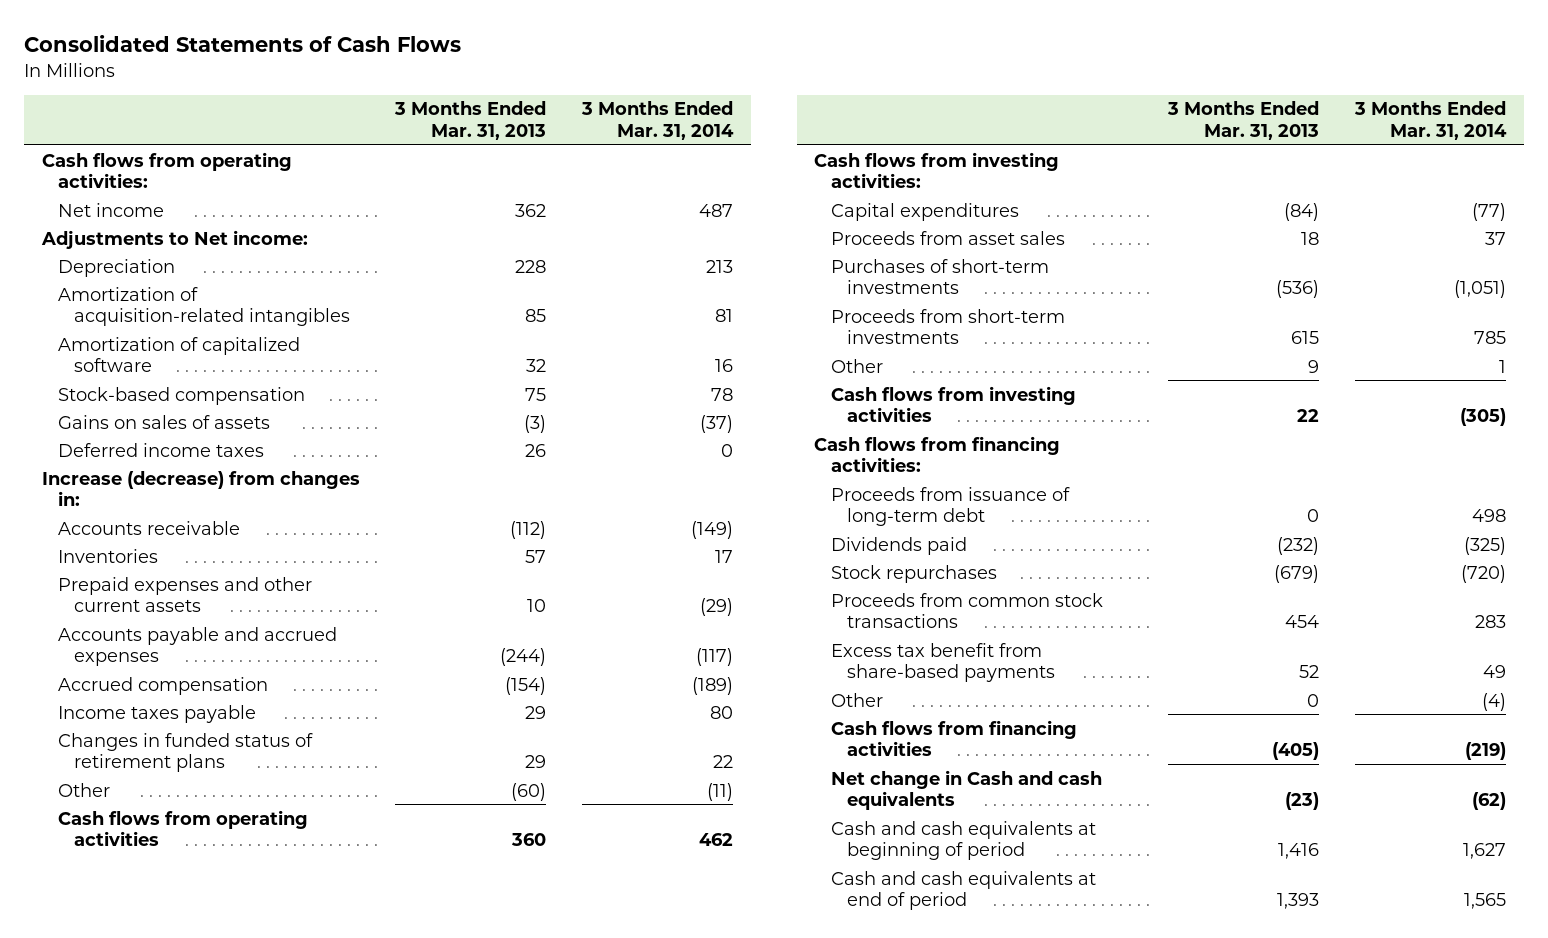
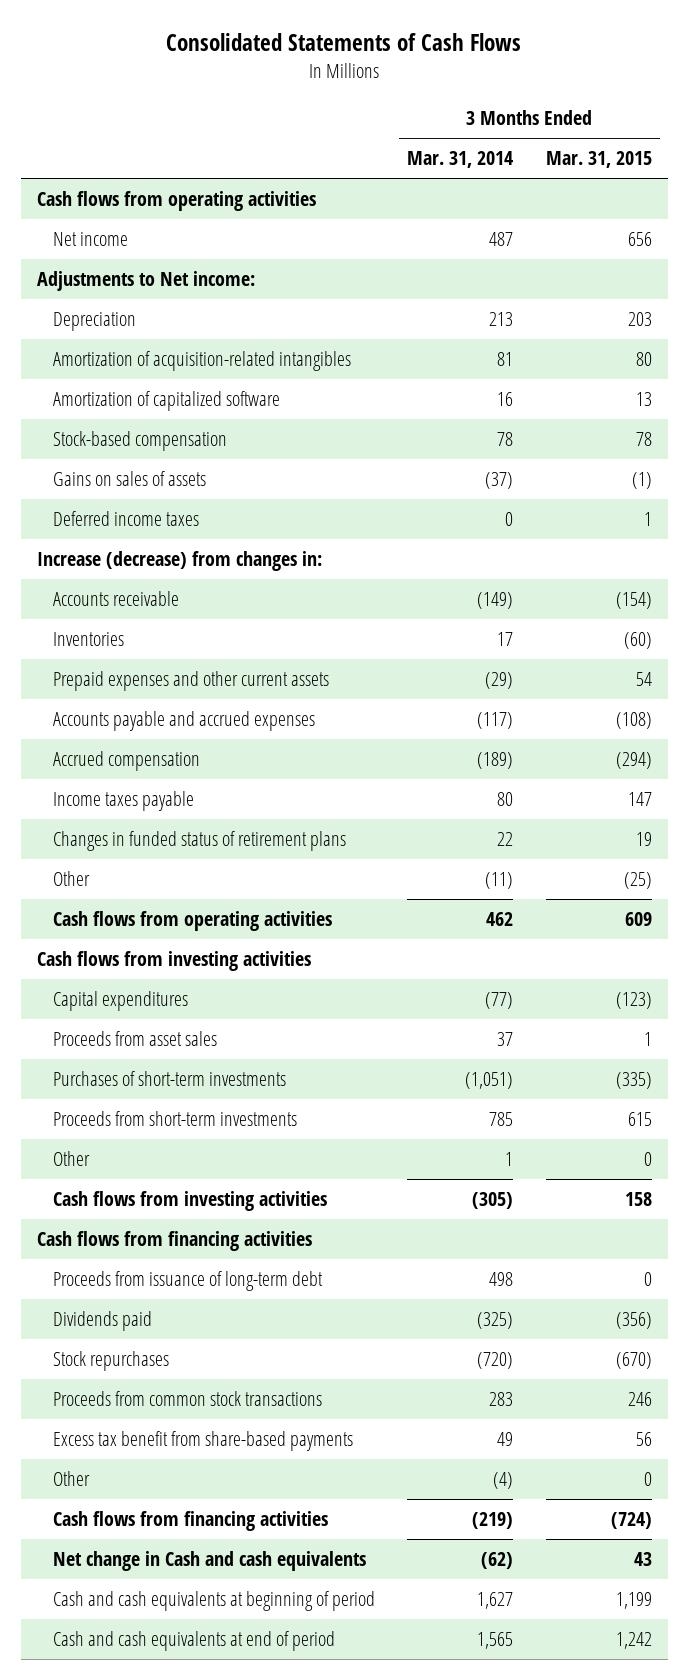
- | 3 Months Ended Mar. 31, 2013 | 3 Months Ended Mar. 31, 2014
+ | 3 Months Ended Mar. 31, 2014 | 3 Months Ended Mar. 31, 2015
- Cash flows from operating activities:
+ Cash flows from operating activities
- Cash flows from investing activities:
+ Cash flows from investing activities
- Cash flows from financing activities:
+ Cash flows from financing activities

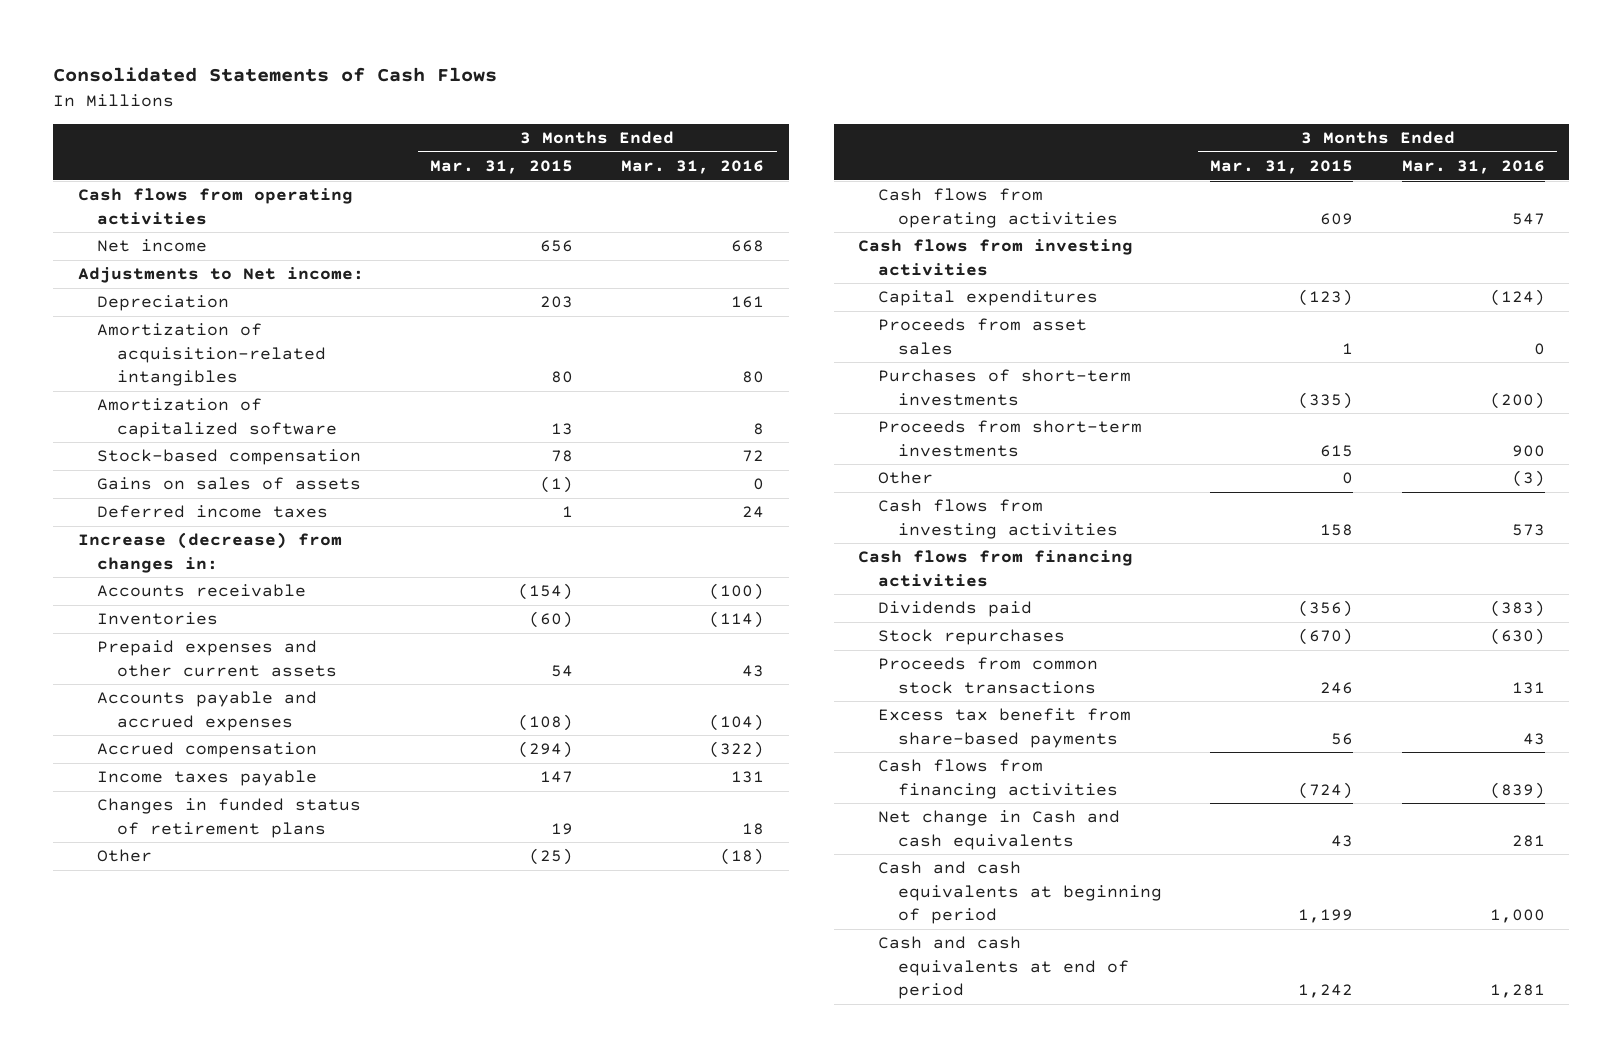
- | 3 Months Ended Mar. 31, 2014 | 3 Months Ended Mar. 31, 2015
+ | 3 Months Ended Mar. 31, 2015 | 3 Months Ended Mar. 31, 2016
- Proceeds from issuance of long-term debt | 498 | 0
- Other | (4) | 0

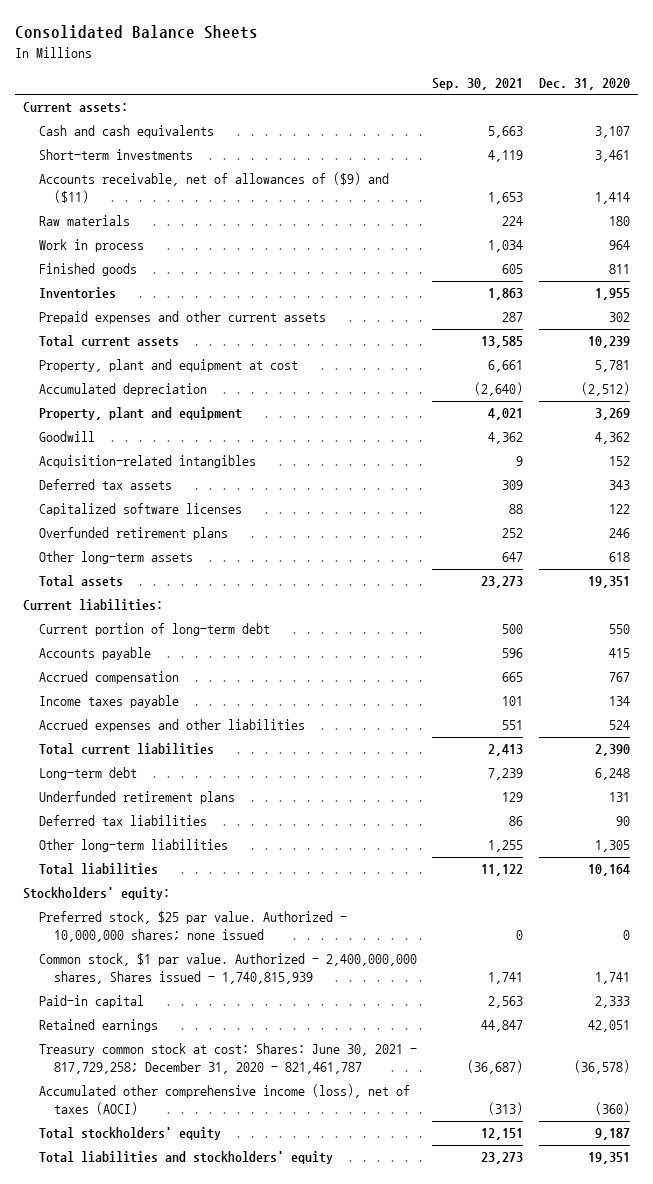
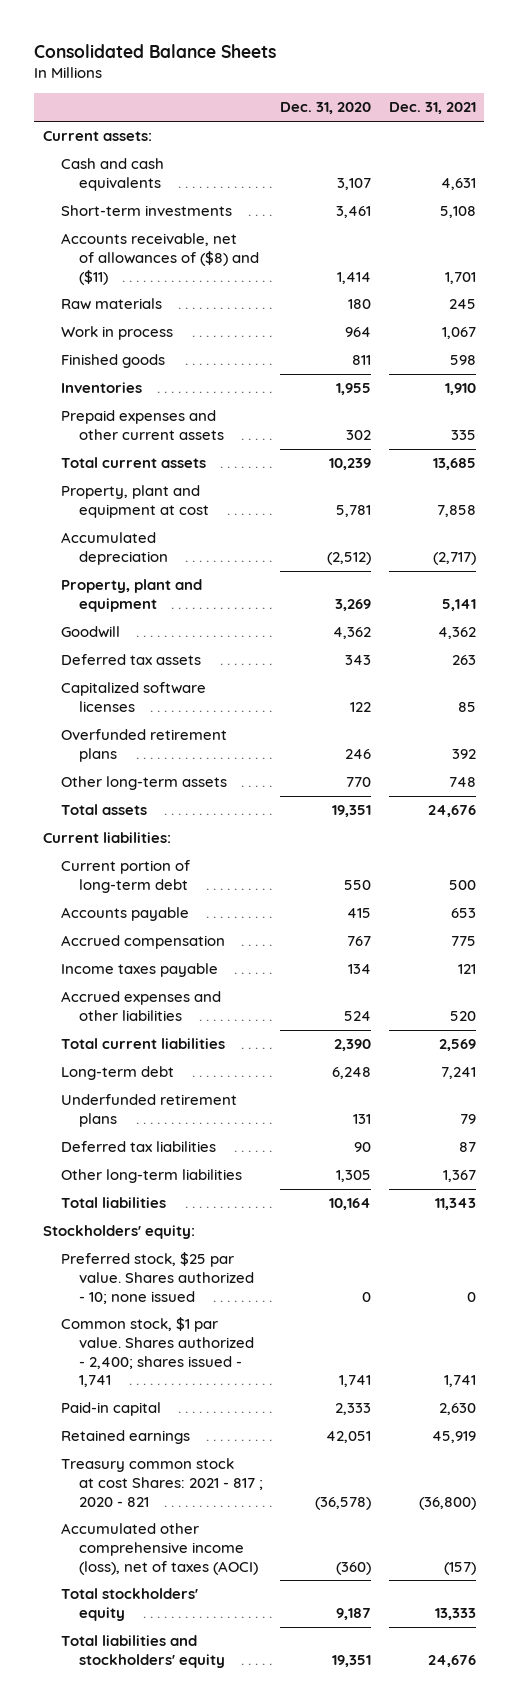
- | Sep. 30, 2021 | Dec. 31, 2020
+ | Dec. 31, 2020 | Dec. 31, 2021
- Accounts receivable, net of allowances of ($9) and ($11) | 1,653 | 1,414
+ Accounts receivable, net of allowances of ($8) and ($11) | 1,414 | 1,701
- Acquisition-related intangibles | 9 | 152
- Other long-term assets | 647 | 618
+ Other long-term assets | 770 | 748
- Preferred stock, $25 par value. Authorized - 10,000,000 shares; none issued | 0 | 0
- Common stock, $1 par value. Authorized - 2,400,000,000 shares, Shares issued - 1,740,815,939 | 1,741 | 1,741
+ Preferred stock, $25 par value. Shares authorized - 10; none issued | 0 | 0
+ Common stock, $1 par value. Shares authorized - 2,400; shares issued - 1,741 | 1,741 | 1,741
- Treasury common stock at cost: Shares: June 30, 2021 - 817,729,258; December 31, 2020 - 821,461,787 | (36,687) | (36,578)
+ Treasury common stock at cost Shares: 2021 - 817 ; 2020 - 821 | (36,578) | (36,800)

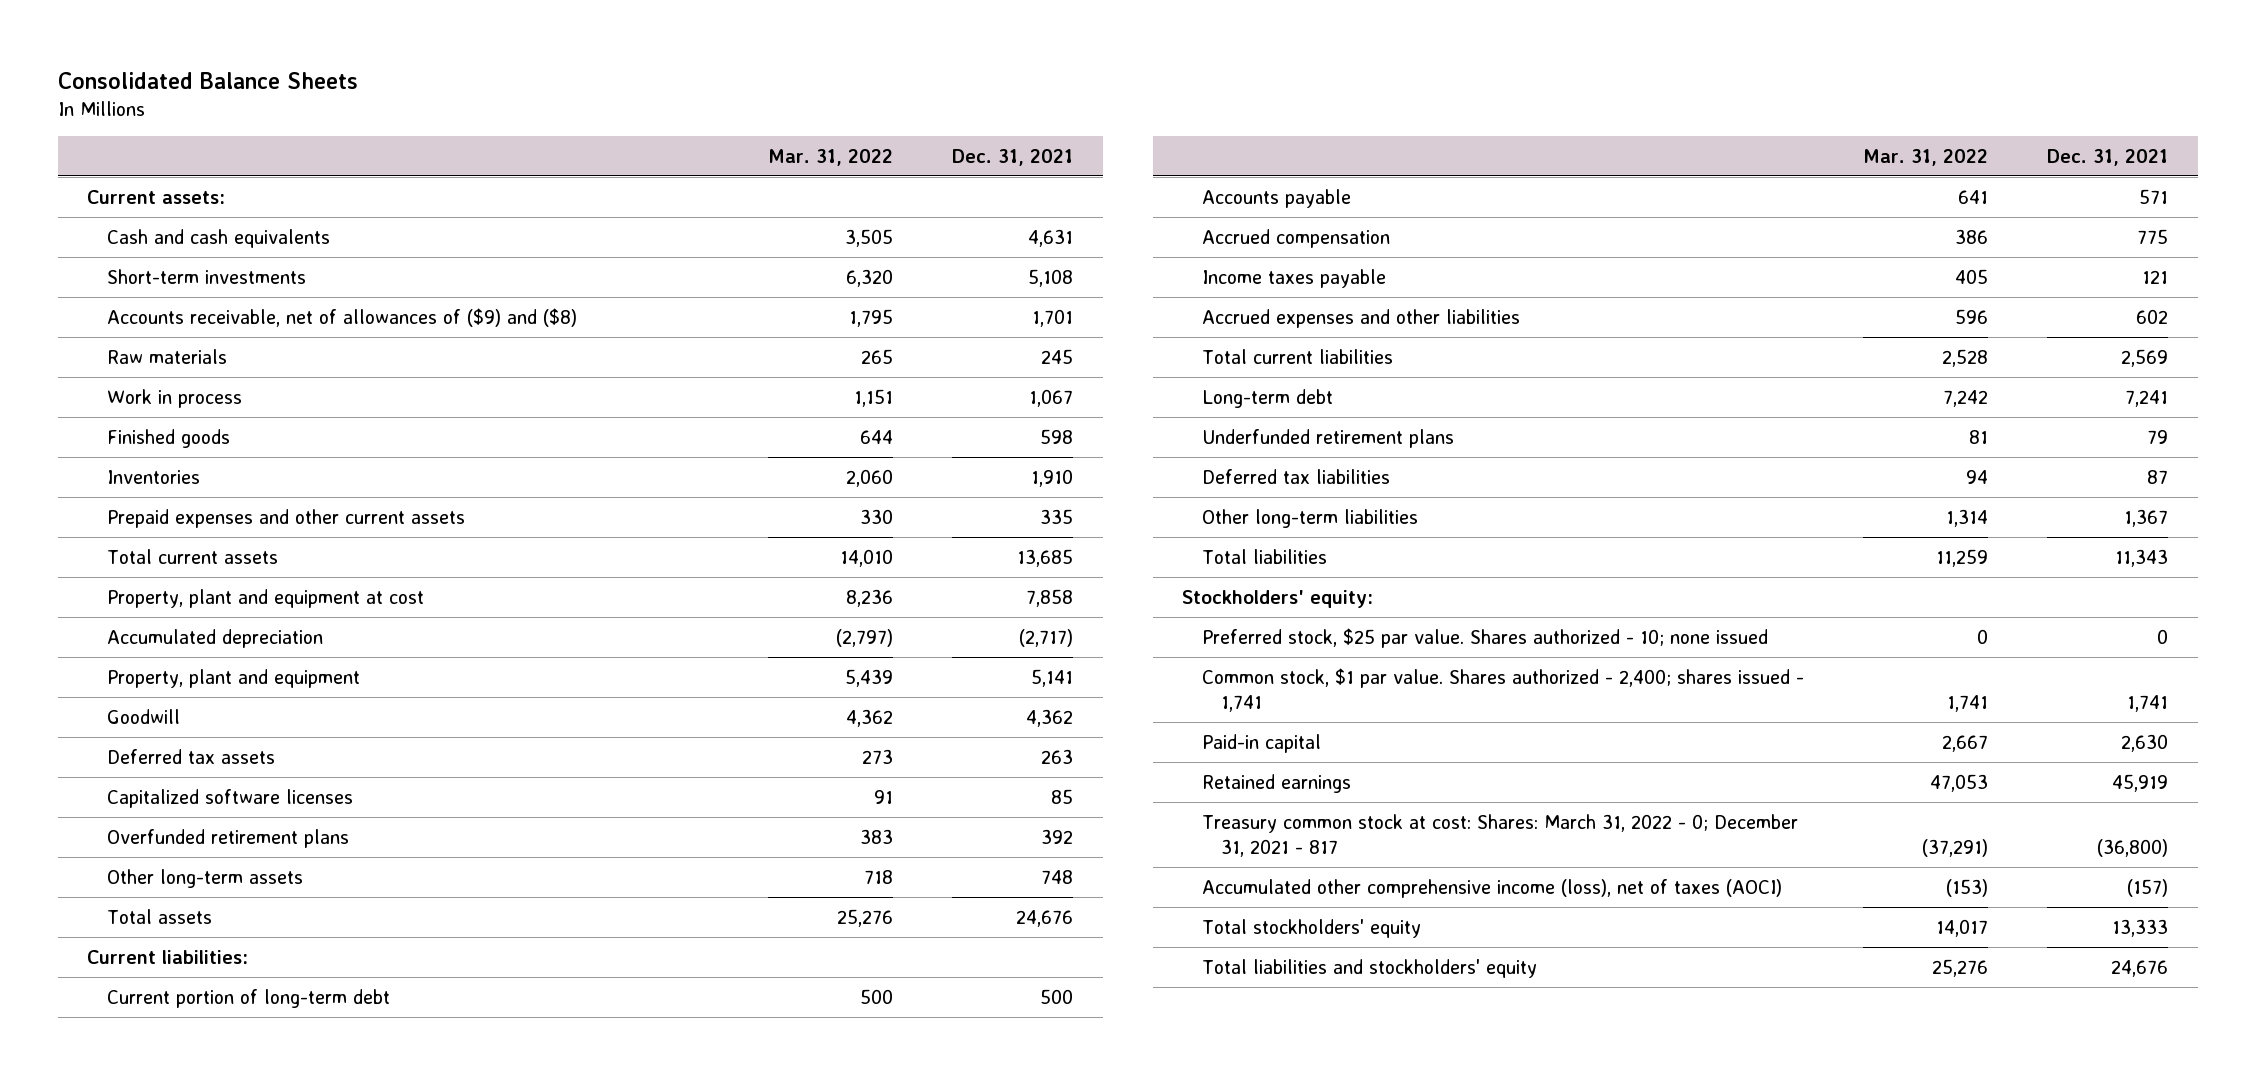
- | Dec. 31, 2020 | Dec. 31, 2021
+ | Mar. 31, 2022 | Dec. 31, 2021
- Accounts receivable, net of allowances of ($8) and ($11) | 1,414 | 1,701
+ Accounts receivable, net of allowances of ($9) and ($8) | 1,795 | 1,701
- Accounts payable | 415 | 653
+ Accounts payable | 641 | 571
- Accrued expenses and other liabilities | 524 | 520
+ Accrued expenses and other liabilities | 596 | 602
- Treasury common stock at cost Shares: 2021 - 817 ; 2020 - 821 | (36,578) | (36,800)
+ Treasury common stock at cost: Shares: March 31, 2022 - 0; December 31, 2021 - 817 | (37,291) | (36,800)

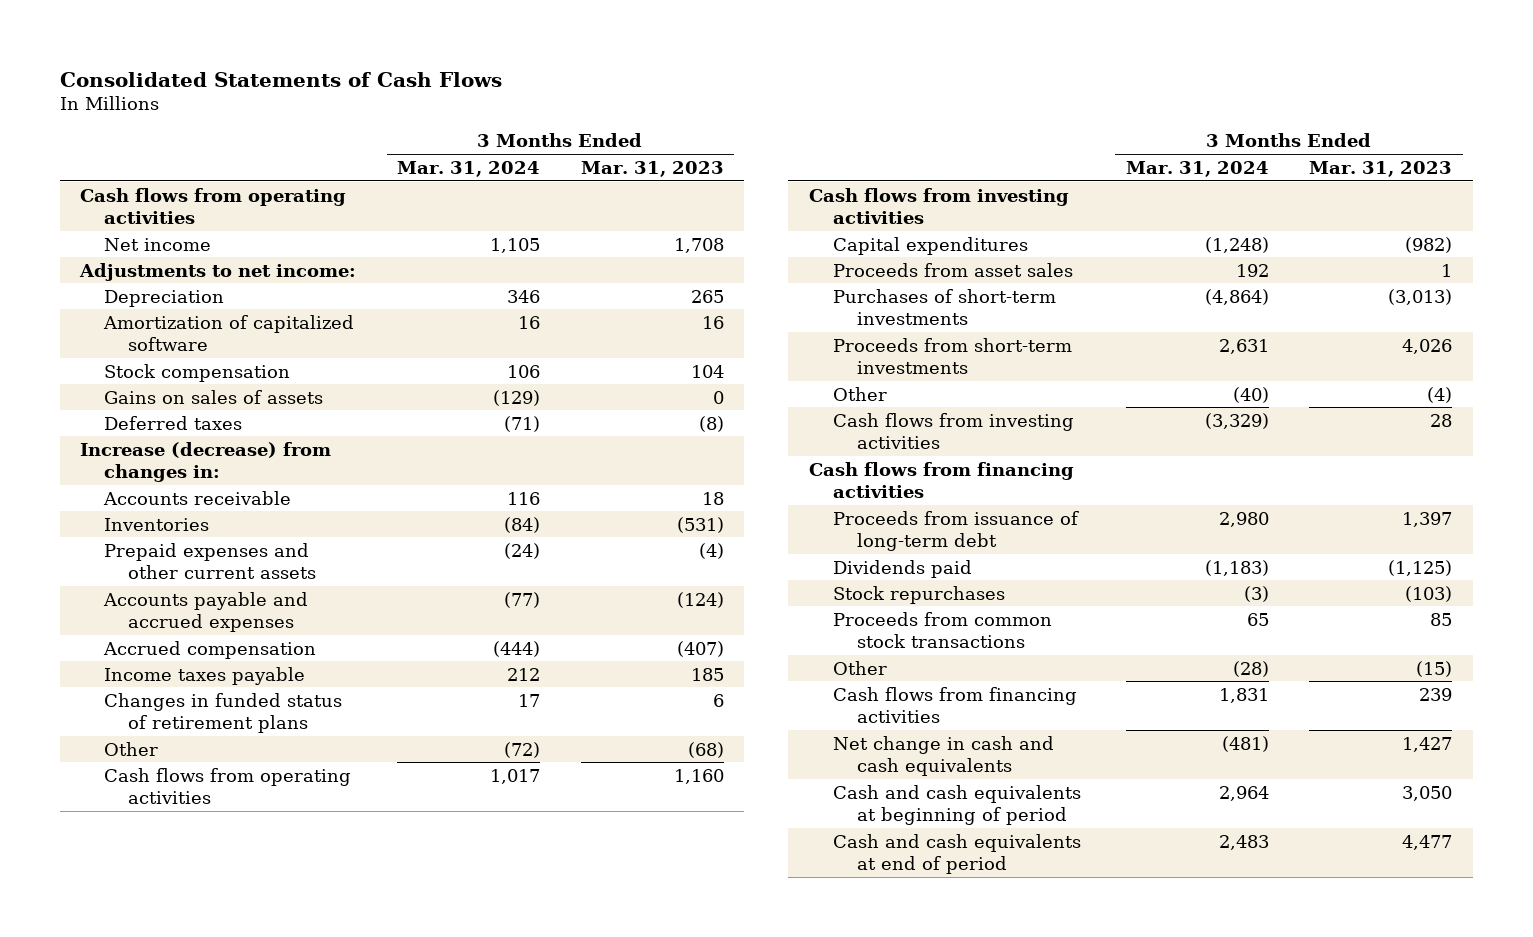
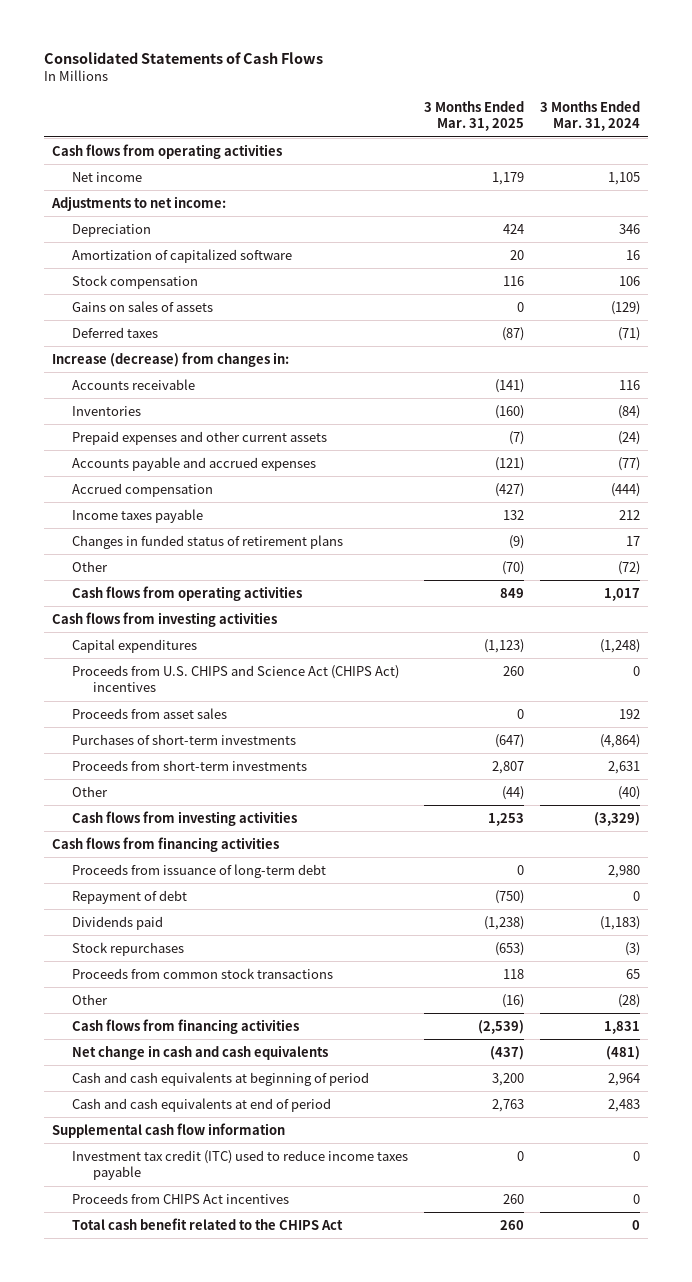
- | 3 Months Ended Mar. 31, 2024 | 3 Months Ended Mar. 31, 2023
+ | 3 Months Ended Mar. 31, 2025 | 3 Months Ended Mar. 31, 2024
+ Proceeds from U.S. CHIPS and Science Act (CHIPS Act) incentives | 260 | 0
+ Repayment of debt | (750) | 0
+ Supplemental cash flow information
+ Investment tax credit (ITC) used to reduce income taxes payable | 0 | 0
+ Proceeds from CHIPS Act incentives | 260 | 0
+ Total cash benefit related to the CHIPS Act | 260 | 0

